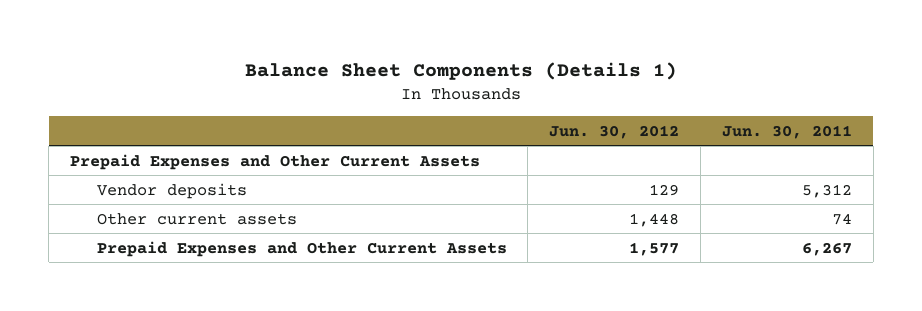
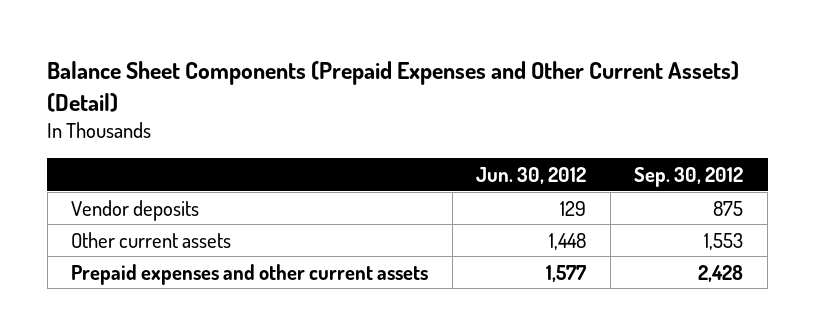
- Balance Sheet Components (Details 1)
+ Balance Sheet Components (Prepaid Expenses and Other Current Assets) (Detail)
- | Jun. 30, 2012 | Jun. 30, 2011
+ | Jun. 30, 2012 | Sep. 30, 2012
- Prepaid Expenses and Other Current Assets
- Prepaid Expenses and Other Current Assets | 1,577 | 6,267
+ Prepaid expenses and other current assets | 1,577 | 2,428

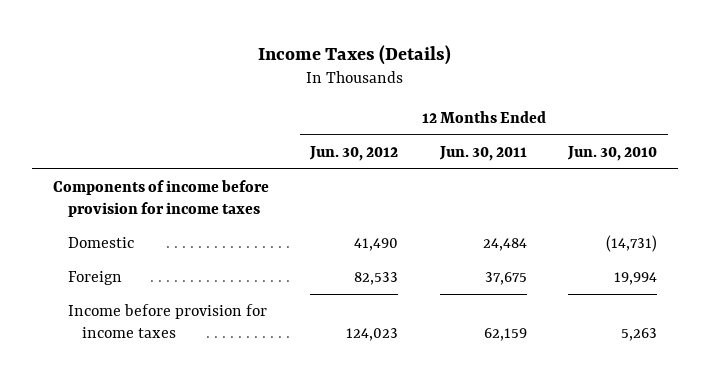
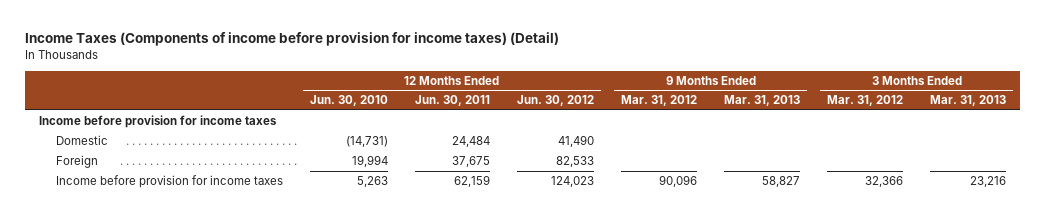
- Income Taxes (Details)
+ Income Taxes (Components of income before provision for income taxes) (Detail)
- | 12 Months Ended Jun. 30, 2012 | 12 Months Ended Jun. 30, 2011 | 12 Months Ended Jun. 30, 2010
+ | 12 Months Ended Jun. 30, 2010 | 12 Months Ended Jun. 30, 2011 | 12 Months Ended Jun. 30, 2012 | 9 Months Ended Mar. 31, 2012 | 9 Months Ended Mar. 31, 2013 | 3 Months Ended Mar. 31, 2012 | 3 Months Ended Mar. 31, 2013
- Components of income before provision for income taxes
+ Income before provision for income taxes

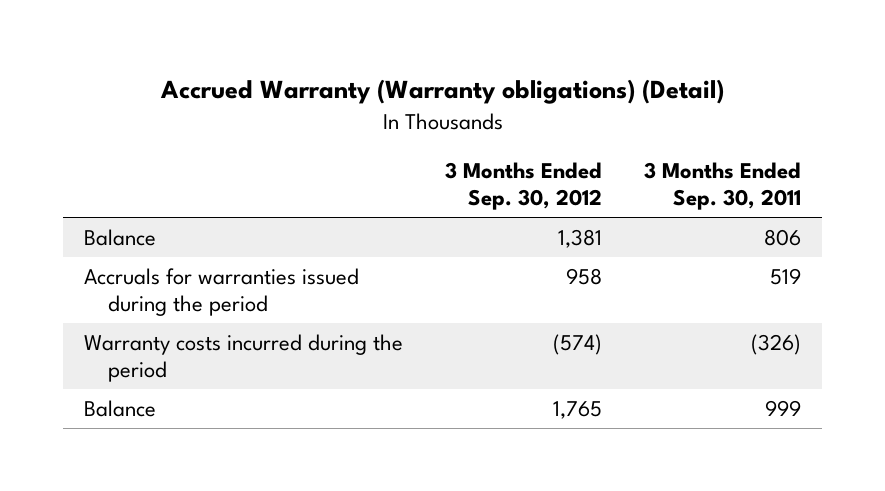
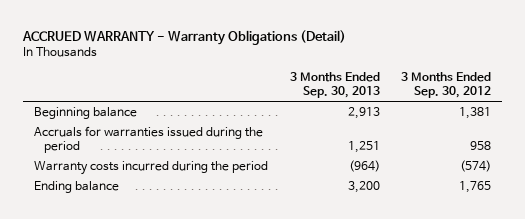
- Accrued Warranty (Warranty obligations) (Detail)
+ ACCRUED WARRANTY - Warranty Obligations (Detail)
- | 3 Months Ended Sep. 30, 2012 | 3 Months Ended Sep. 30, 2011
+ | 3 Months Ended Sep. 30, 2013 | 3 Months Ended Sep. 30, 2012
- Balance | 1,381 | 806
+ Beginning balance | 2,913 | 1,381
- Balance | 1,765 | 999
+ Ending balance | 3,200 | 1,765

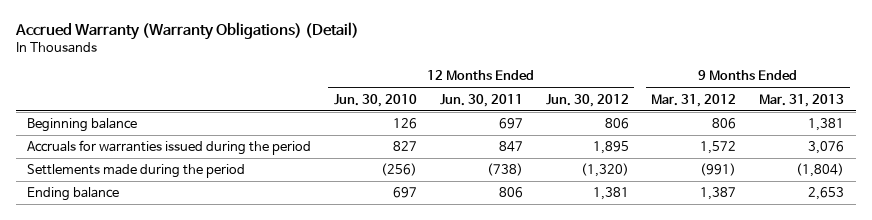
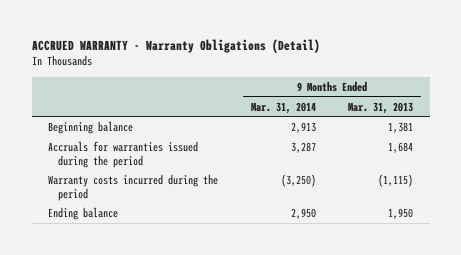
- Accrued Warranty (Warranty Obligations) (Detail)
+ ACCRUED WARRANTY - Warranty Obligations (Detail)
- | 12 Months Ended Jun. 30, 2010 | 12 Months Ended Jun. 30, 2011 | 12 Months Ended Jun. 30, 2012 | 9 Months Ended Mar. 31, 2012 | 9 Months Ended Mar. 31, 2013
+ | 9 Months Ended Mar. 31, 2014 | 9 Months Ended Mar. 31, 2013
- Accruals for warranties issued during the period | 827 | 847 | 1,895 | 1,572 | 3,076
- Settlements made during the period | (256) | (738) | (1,320) | (991) | (1,804)
- Ending balance | 697 | 806 | 1,381 | 1,387 | 2,653
+ Accruals for warranties issued during the period | 3,287 | 1,684
+ Warranty costs incurred during the period | (3,250) | (1,115)
+ Ending balance | 2,950 | 1,950

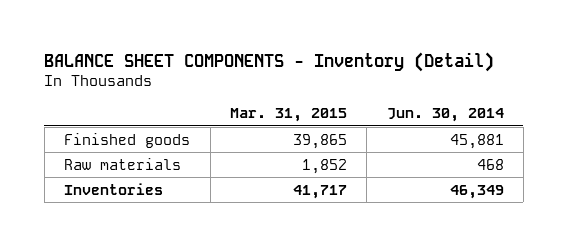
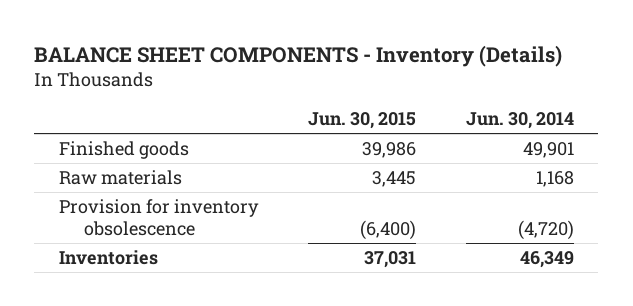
- BALANCE SHEET COMPONENTS - Inventory (Detail)
+ BALANCE SHEET COMPONENTS - Inventory (Details)
- | Mar. 31, 2015 | Jun. 30, 2014
+ | Jun. 30, 2015 | Jun. 30, 2014
- Finished goods | 39,865 | 45,881
- Raw materials | 1,852 | 468
+ Finished goods | 39,986 | 49,901
+ Raw materials | 3,445 | 1,168
+ Provision for inventory obsolescence | (6,400) | (4,720)

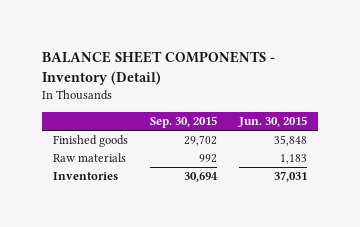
- BALANCE SHEET COMPONENTS - Inventory (Details)
+ BALANCE SHEET COMPONENTS - Inventory (Detail)
- | Jun. 30, 2015 | Jun. 30, 2014
+ | Sep. 30, 2015 | Jun. 30, 2015
- Finished goods | 39,986 | 49,901
- Raw materials | 3,445 | 1,168
- Provision for inventory obsolescence | (6,400) | (4,720)
+ Finished goods | 29,702 | 35,848
+ Raw materials | 992 | 1,183

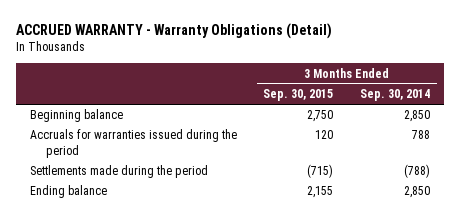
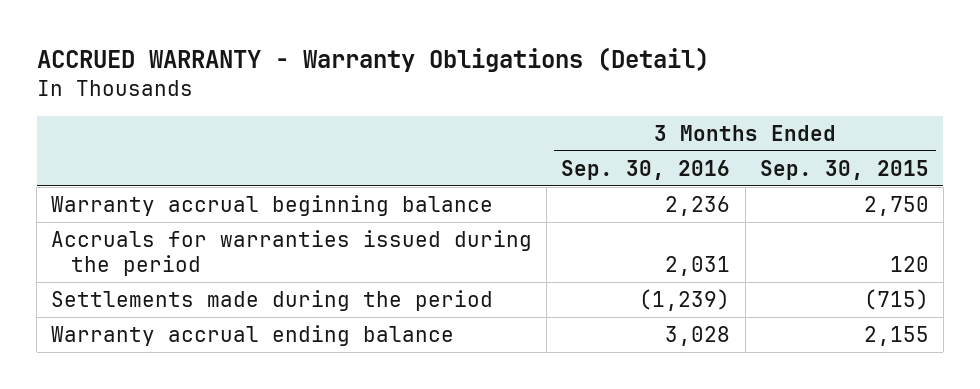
- | 3 Months Ended Sep. 30, 2015 | 3 Months Ended Sep. 30, 2014
+ | 3 Months Ended Sep. 30, 2016 | 3 Months Ended Sep. 30, 2015
- Beginning balance | 2,750 | 2,850
+ Warranty accrual beginning balance | 2,236 | 2,750
- Ending balance | 2,155 | 2,850
+ Warranty accrual ending balance | 3,028 | 2,155

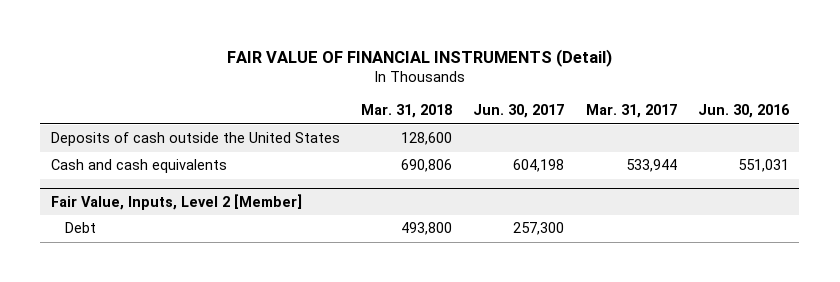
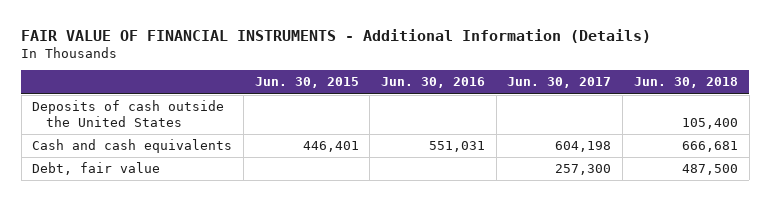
- FAIR VALUE OF FINANCIAL INSTRUMENTS (Detail)
+ FAIR VALUE OF FINANCIAL INSTRUMENTS - Additional Information (Details)
- | Mar. 31, 2018 | Jun. 30, 2017 | Mar. 31, 2017 | Jun. 30, 2016
+ | Jun. 30, 2015 | Jun. 30, 2016 | Jun. 30, 2017 | Jun. 30, 2018
- Fair Value, Inputs, Level 2 [Member]
- Debt | 493,800 | 257,300 | |
+ Debt, fair value | | | 257,300 | 487,500

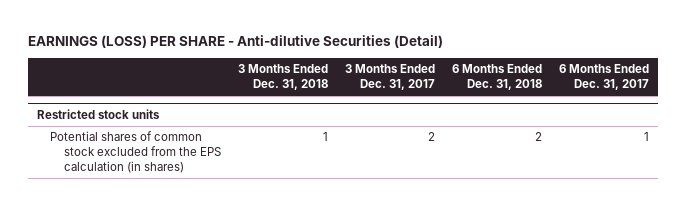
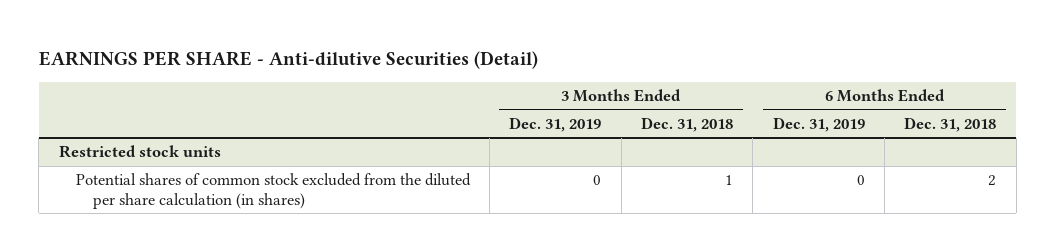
- EARNINGS (LOSS) PER SHARE - Anti-dilutive Securities (Detail)
+ EARNINGS PER SHARE - Anti-dilutive Securities (Detail)
- | 3 Months Ended Dec. 31, 2018 | 3 Months Ended Dec. 31, 2017 | 6 Months Ended Dec. 31, 2018 | 6 Months Ended Dec. 31, 2017
+ | 3 Months Ended Dec. 31, 2019 | 3 Months Ended Dec. 31, 2018 | 6 Months Ended Dec. 31, 2019 | 6 Months Ended Dec. 31, 2018
@ Restricted stock units
- Potential shares of common stock excluded from the EPS calculation (in shares) | 1 | 2 | 2 | 1
+ Potential shares of common stock excluded from the diluted per share calculation (in shares) | 0 | 1 | 0 | 2

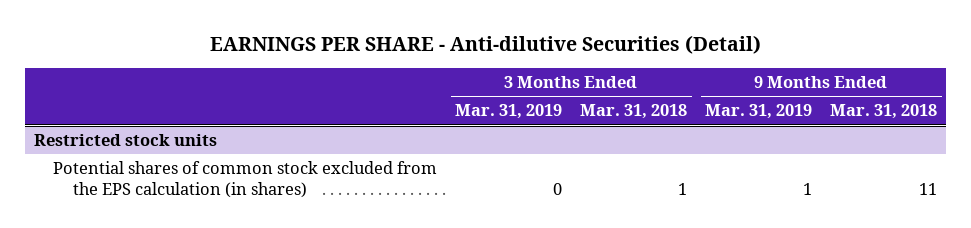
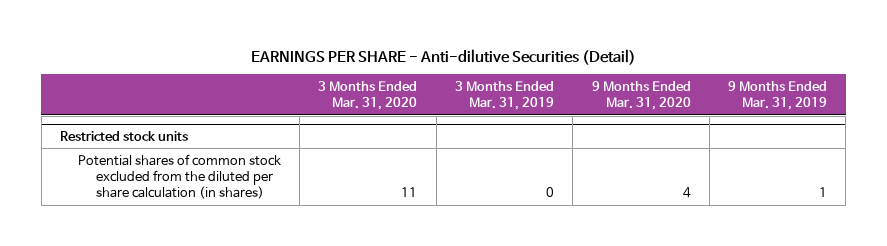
- | 3 Months Ended Mar. 31, 2019 | 3 Months Ended Mar. 31, 2018 | 9 Months Ended Mar. 31, 2019 | 9 Months Ended Mar. 31, 2018
+ | 3 Months Ended Mar. 31, 2020 | 3 Months Ended Mar. 31, 2019 | 9 Months Ended Mar. 31, 2020 | 9 Months Ended Mar. 31, 2019
@ Restricted stock units
- Potential shares of common stock excluded from the EPS calculation (in shares) | 0 | 1 | 1 | 11
+ Potential shares of common stock excluded from the diluted per share calculation (in shares) | 11 | 0 | 4 | 1

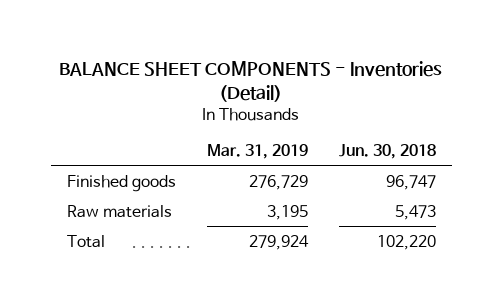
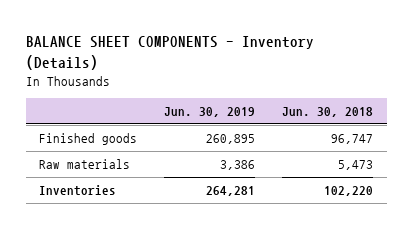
- BALANCE SHEET COMPONENTS - Inventories (Detail)
+ BALANCE SHEET COMPONENTS - Inventory (Details)
- | Mar. 31, 2019 | Jun. 30, 2018
+ | Jun. 30, 2019 | Jun. 30, 2018
- Total | 279,924 | 102,220
+ Inventories | 264,281 | 102,220

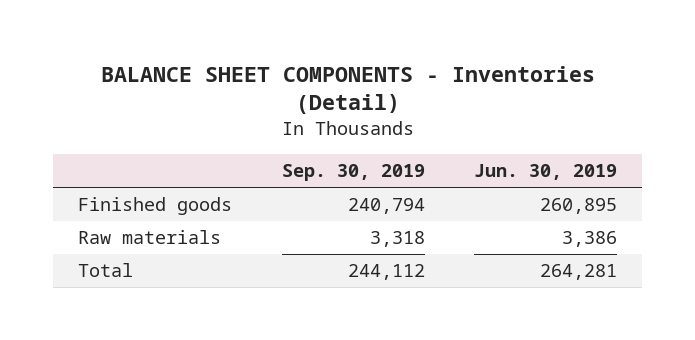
- BALANCE SHEET COMPONENTS - Inventory (Details)
+ BALANCE SHEET COMPONENTS - Inventories (Detail)
- | Jun. 30, 2019 | Jun. 30, 2018
+ | Sep. 30, 2019 | Jun. 30, 2019
- Inventories | 264,281 | 102,220
+ Total | 244,112 | 264,281

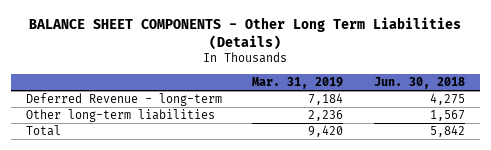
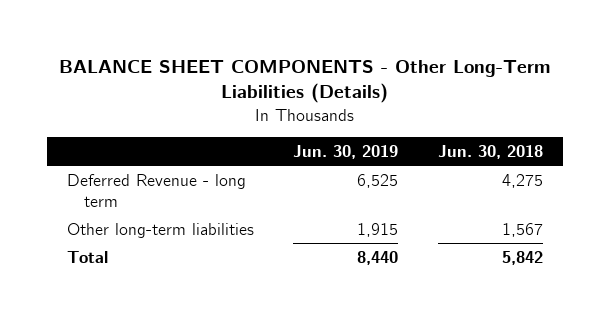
- BALANCE SHEET COMPONENTS - Other Long Term Liabilities (Details)
+ BALANCE SHEET COMPONENTS - Other Long-Term Liabilities (Details)
- | Mar. 31, 2019 | Jun. 30, 2018
+ | Jun. 30, 2019 | Jun. 30, 2018
- Deferred Revenue - long-term | 7,184 | 4,275
+ Deferred Revenue - long term | 6,525 | 4,275

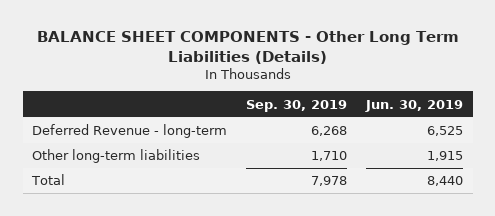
- BALANCE SHEET COMPONENTS - Other Long-Term Liabilities (Details)
+ BALANCE SHEET COMPONENTS - Other Long Term Liabilities (Details)
- | Jun. 30, 2019 | Jun. 30, 2018
+ | Sep. 30, 2019 | Jun. 30, 2019
- Deferred Revenue - long term | 6,525 | 4,275
+ Deferred Revenue - long-term | 6,268 | 6,525

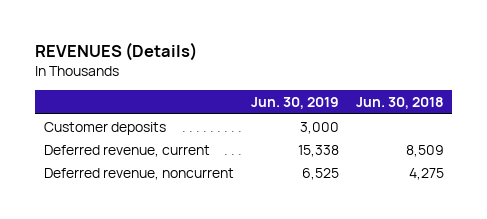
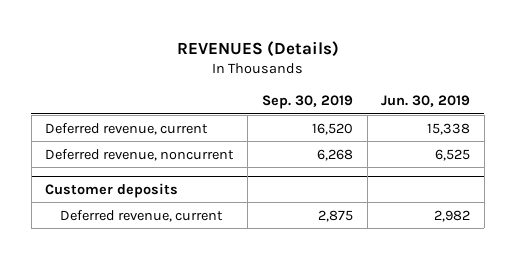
- | Jun. 30, 2019 | Jun. 30, 2018
+ | Sep. 30, 2019 | Jun. 30, 2019
- Customer deposits | 3,000 |
+ Customer deposits
+ Deferred revenue, current | 2,875 | 2,982

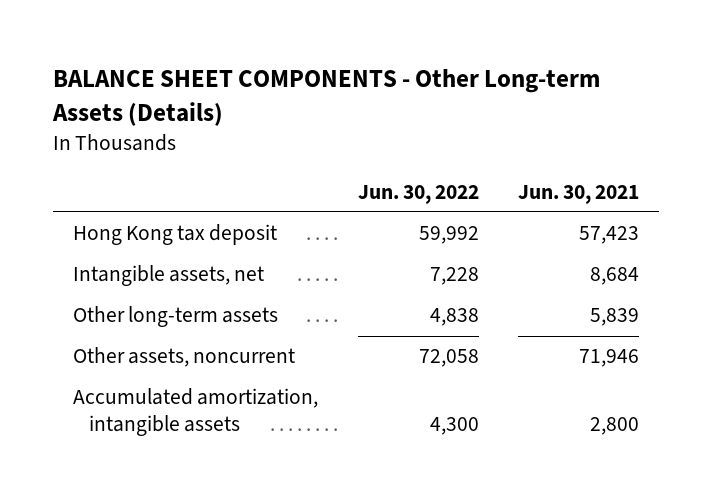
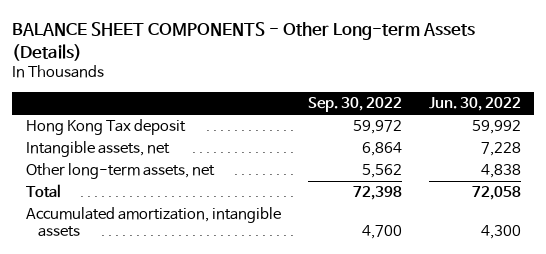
- | Jun. 30, 2022 | Jun. 30, 2021
+ | Sep. 30, 2022 | Jun. 30, 2022
- Hong Kong tax deposit | 59,992 | 57,423
+ Hong Kong Tax deposit | 59,972 | 59,992
- Other long-term assets | 4,838 | 5,839
- Other assets, noncurrent | 72,058 | 71,946
+ Other long-term assets, net | 5,562 | 4,838
+ Total | 72,398 | 72,058

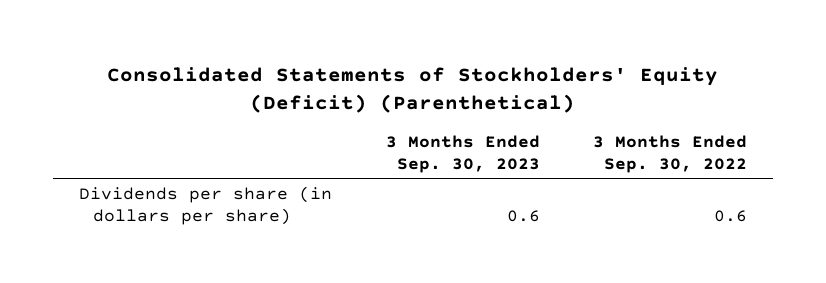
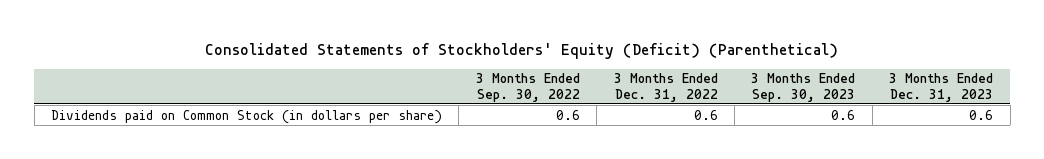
- | 3 Months Ended Sep. 30, 2023 | 3 Months Ended Sep. 30, 2022
+ | 3 Months Ended Sep. 30, 2022 | 3 Months Ended Dec. 31, 2022 | 3 Months Ended Sep. 30, 2023 | 3 Months Ended Dec. 31, 2023
- Dividends per share (in dollars per share) | 0.6 | 0.6
+ Dividends paid on Common Stock (in dollars per share) | 0.6 | 0.6 | 0.6 | 0.6

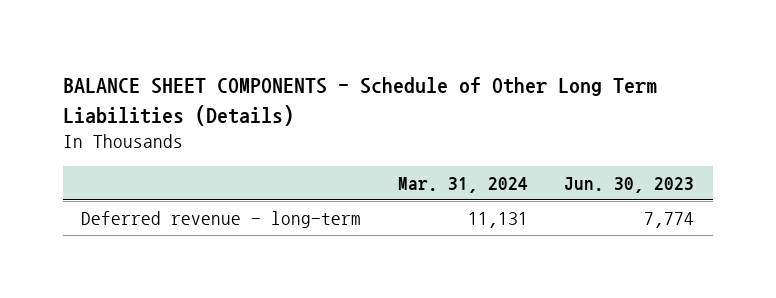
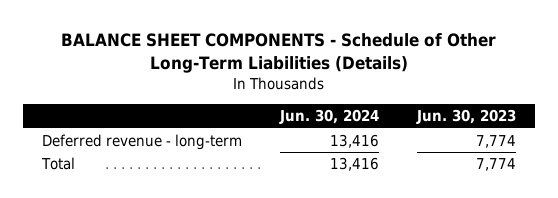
- BALANCE SHEET COMPONENTS - Schedule of Other Long Term Liabilities (Details)
+ BALANCE SHEET COMPONENTS - Schedule of Other Long-Term Liabilities (Details)
- | Mar. 31, 2024 | Jun. 30, 2023
+ | Jun. 30, 2024 | Jun. 30, 2023
+ Total | 13,416 | 7,774

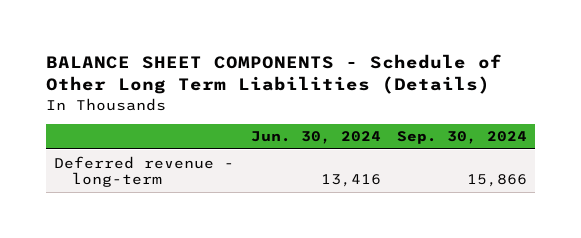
- BALANCE SHEET COMPONENTS - Schedule of Other Long-Term Liabilities (Details)
+ BALANCE SHEET COMPONENTS - Schedule of Other Long Term Liabilities (Details)
- | Jun. 30, 2024 | Jun. 30, 2023
+ | Jun. 30, 2024 | Sep. 30, 2024
- Total | 13,416 | 7,774

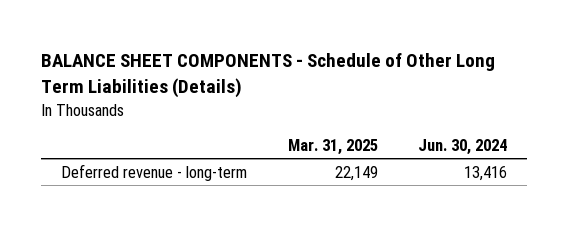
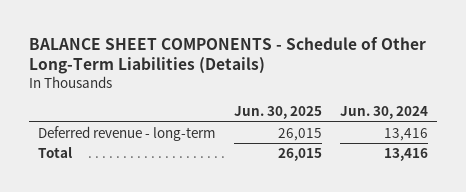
- BALANCE SHEET COMPONENTS - Schedule of Other Long Term Liabilities (Details)
+ BALANCE SHEET COMPONENTS - Schedule of Other Long-Term Liabilities (Details)
- | Mar. 31, 2025 | Jun. 30, 2024
+ | Jun. 30, 2025 | Jun. 30, 2024
+ Total | 26,015 | 13,416

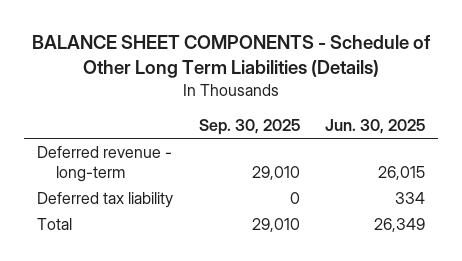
- BALANCE SHEET COMPONENTS - Schedule of Other Long-Term Liabilities (Details)
+ BALANCE SHEET COMPONENTS - Schedule of Other Long Term Liabilities (Details)
- | Jun. 30, 2025 | Jun. 30, 2024
+ | Sep. 30, 2025 | Jun. 30, 2025
- Total | 26,015 | 13,416
+ Deferred tax liability | 0 | 334
+ Total | 29,010 | 26,349

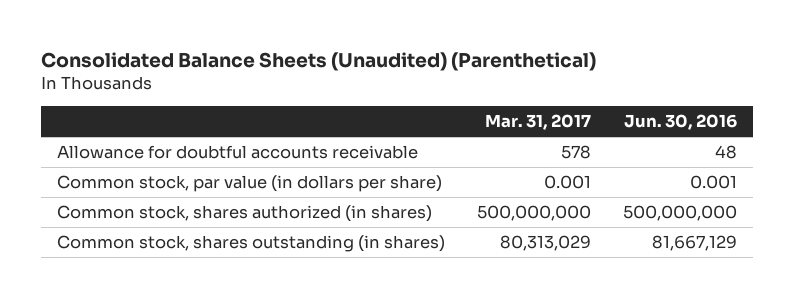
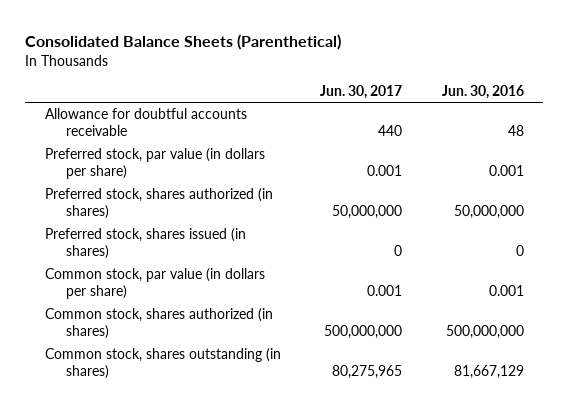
- Consolidated Balance Sheets (Unaudited) (Parenthetical)
+ Consolidated Balance Sheets (Parenthetical)
- | Mar. 31, 2017 | Jun. 30, 2016
+ | Jun. 30, 2017 | Jun. 30, 2016
+ Preferred stock, par value (in dollars per share) | 0.001 | 0.001
+ Preferred stock, shares authorized (in shares) | 50,000,000 | 50,000,000
+ Preferred stock, shares issued (in shares) | 0 | 0

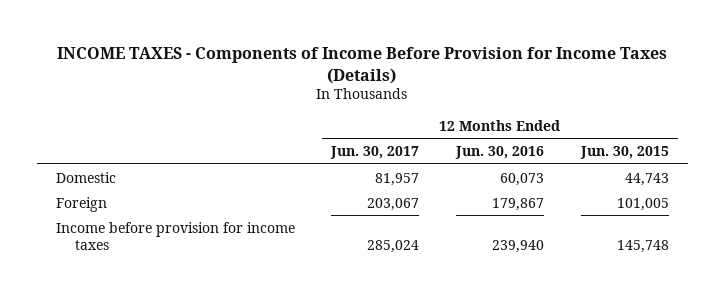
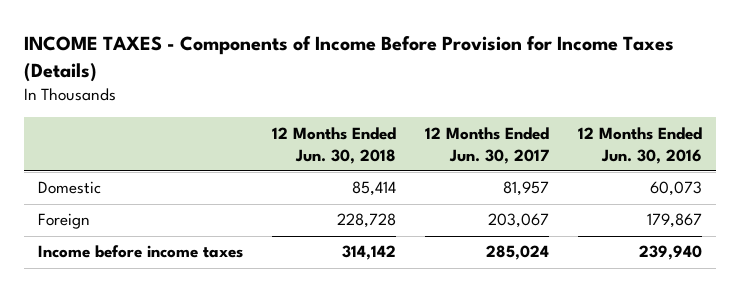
- | 12 Months Ended Jun. 30, 2017 | 12 Months Ended Jun. 30, 2016 | 12 Months Ended Jun. 30, 2015
+ | 12 Months Ended Jun. 30, 2018 | 12 Months Ended Jun. 30, 2017 | 12 Months Ended Jun. 30, 2016
- Income before provision for income taxes | 285,024 | 239,940 | 145,748
+ Income before income taxes | 314,142 | 285,024 | 239,940

